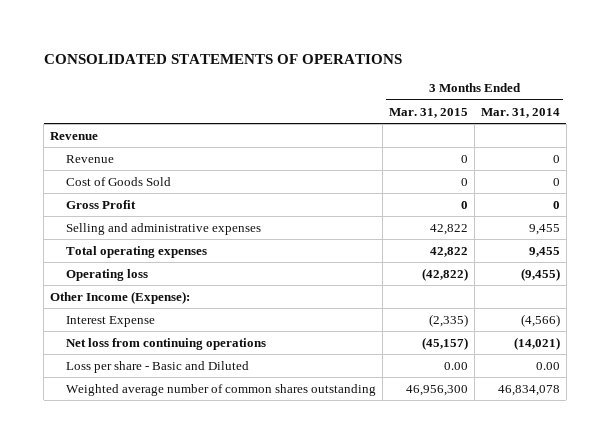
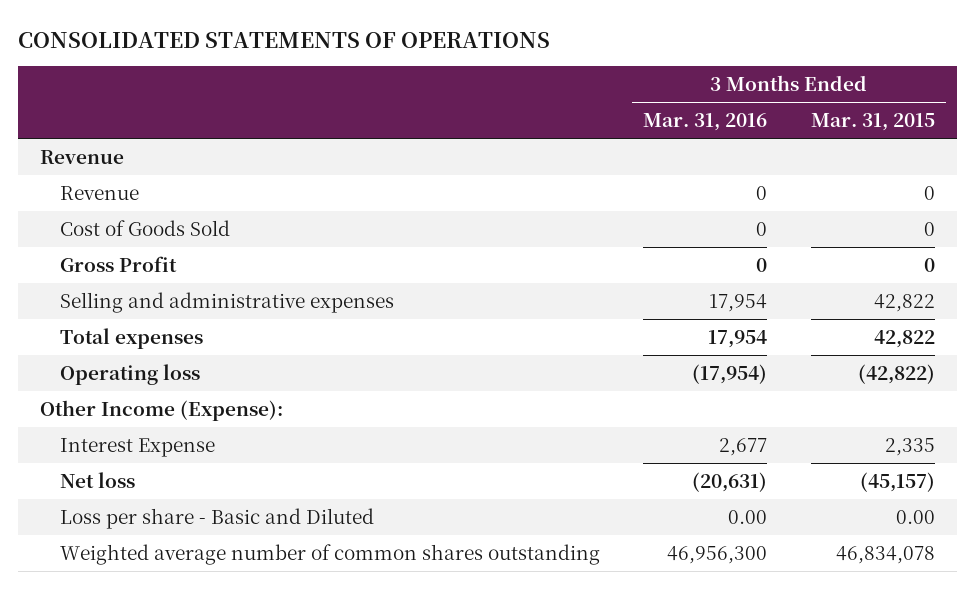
- | 3 Months Ended Mar. 31, 2015 | 3 Months Ended Mar. 31, 2014
+ | 3 Months Ended Mar. 31, 2016 | 3 Months Ended Mar. 31, 2015
- Total operating expenses | 42,822 | 9,455
+ Total expenses | 17,954 | 42,822
- Interest Expense | (2,335) | (4,566)
- Net loss from continuing operations | (45,157) | (14,021)
+ Interest Expense | 2,677 | 2,335
+ Net loss | (20,631) | (45,157)
- Weighted average number of common shares outstanding | 46,956,300 | 46,834,078
+ Weighted average number of common shares outstanding | 46,956,300 | 46,834,078

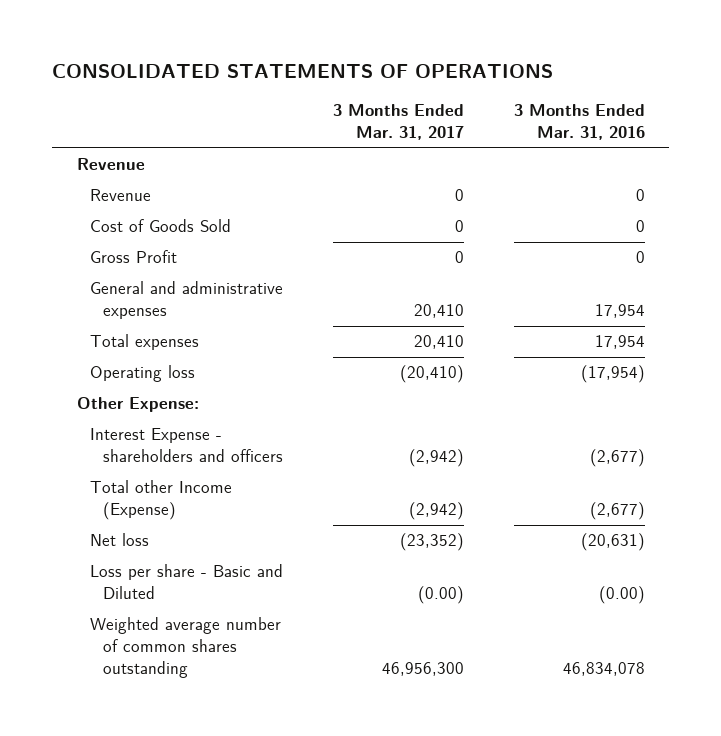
- | 3 Months Ended Mar. 31, 2016 | 3 Months Ended Mar. 31, 2015
+ | 3 Months Ended Mar. 31, 2017 | 3 Months Ended Mar. 31, 2016
- Selling and administrative expenses | 17,954 | 42,822
+ General and administrative expenses | 20,410 | 17,954
- Other Income (Expense):
- Interest Expense | 2,677 | 2,335
+ Other Expense:
+ Interest Expense - shareholders and officers | (2,942) | (2,677)
+ Total other Income (Expense) | (2,942) | (2,677)
- Loss per share - Basic and Diluted | 0.00 | 0.00
- Weighted average number of common shares outstanding | 46,956,300 | 46,834,078
+ Loss per share - Basic and Diluted | (0.00) | (0.00)
+ Weighted average number of common shares outstanding | 46,956,300 | 46,834,078

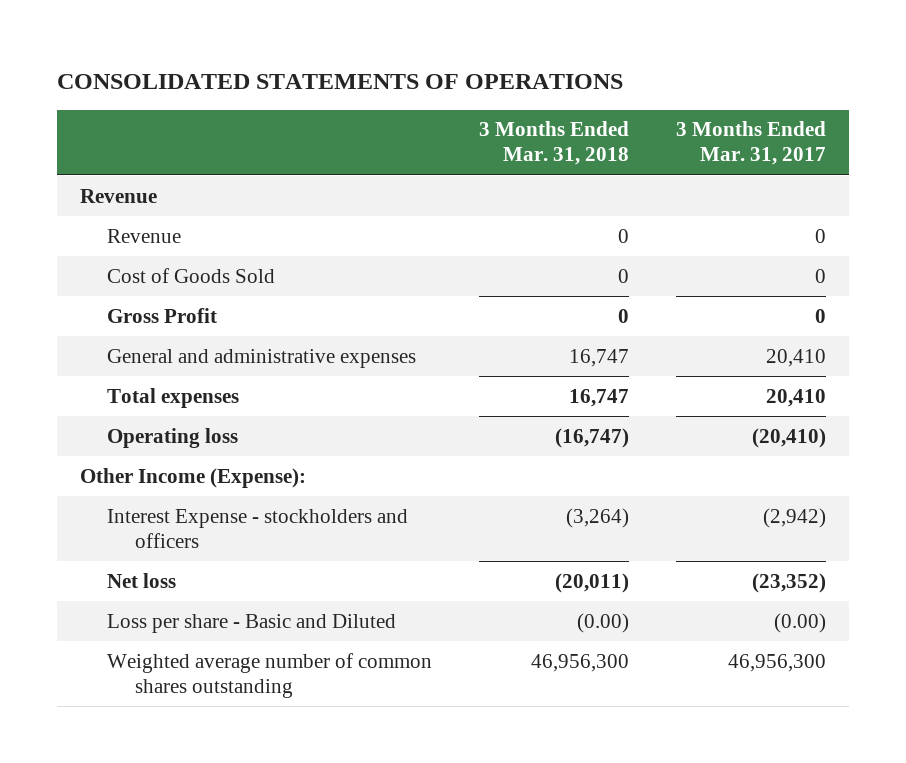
- | 3 Months Ended Mar. 31, 2017 | 3 Months Ended Mar. 31, 2016
+ | 3 Months Ended Mar. 31, 2018 | 3 Months Ended Mar. 31, 2017
- Other Expense:
- Interest Expense - shareholders and officers | (2,942) | (2,677)
- Total other Income (Expense) | (2,942) | (2,677)
+ Other Income (Expense):
+ Interest Expense - stockholders and officers | (3,264) | (2,942)

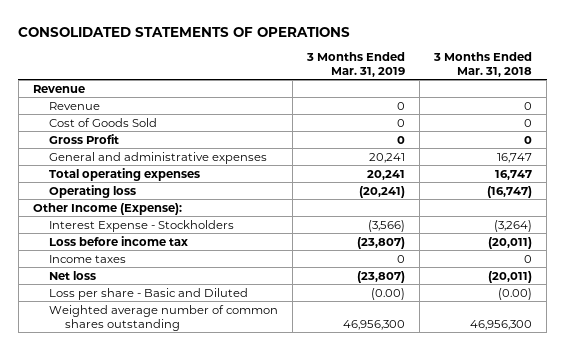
- | 3 Months Ended Mar. 31, 2018 | 3 Months Ended Mar. 31, 2017
+ | 3 Months Ended Mar. 31, 2019 | 3 Months Ended Mar. 31, 2018
- Total expenses | 16,747 | 20,410
+ Total operating expenses | 20,241 | 16,747
- Interest Expense - stockholders and officers | (3,264) | (2,942)
+ Interest Expense - Stockholders | (3,566) | (3,264)
+ Loss before income tax | (23,807) | (20,011)
+ Income taxes | 0 | 0

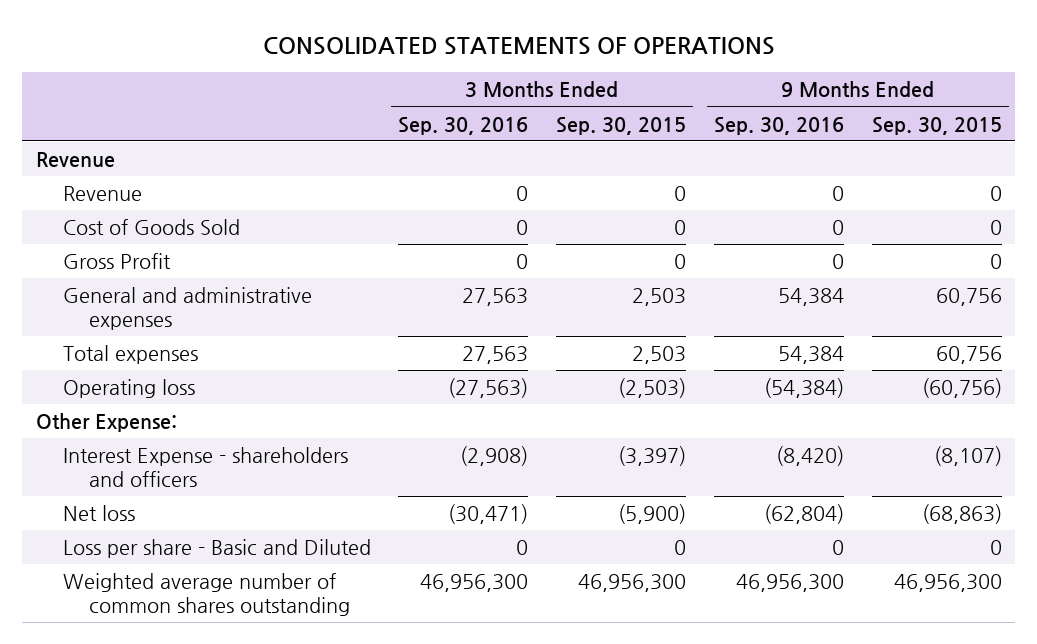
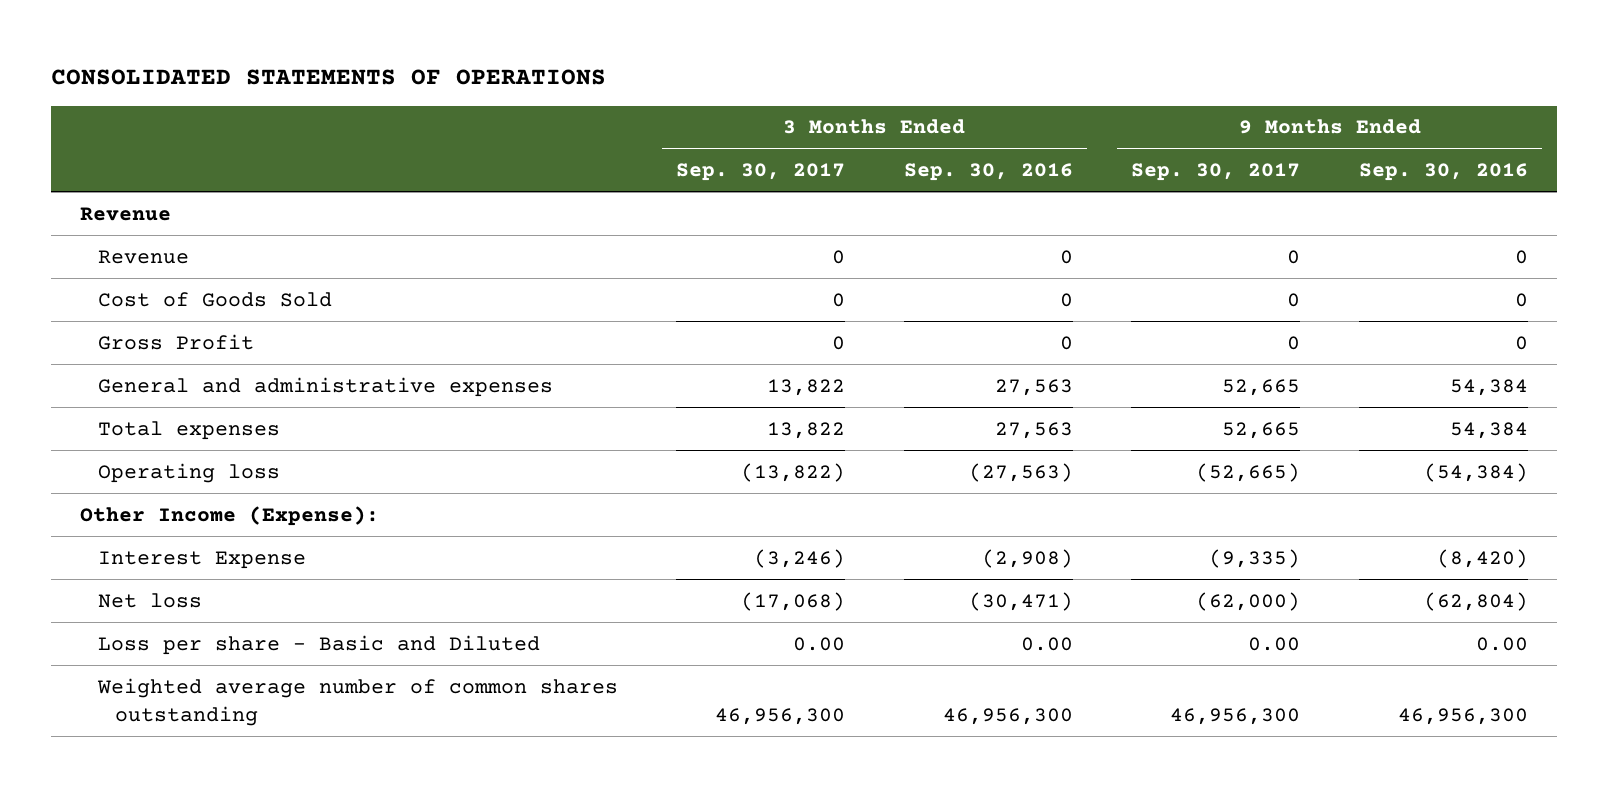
- | 3 Months Ended Sep. 30, 2016 | 3 Months Ended Sep. 30, 2015 | 9 Months Ended Sep. 30, 2016 | 9 Months Ended Sep. 30, 2015
+ | 3 Months Ended Sep. 30, 2017 | 3 Months Ended Sep. 30, 2016 | 9 Months Ended Sep. 30, 2017 | 9 Months Ended Sep. 30, 2016
- Other Expense:
- Interest Expense - shareholders and officers | (2,908) | (3,397) | (8,420) | (8,107)
+ Other Income (Expense):
+ Interest Expense | (3,246) | (2,908) | (9,335) | (8,420)
- Loss per share - Basic and Diluted | 0 | 0 | 0 | 0
+ Loss per share - Basic and Diluted | 0.00 | 0.00 | 0.00 | 0.00

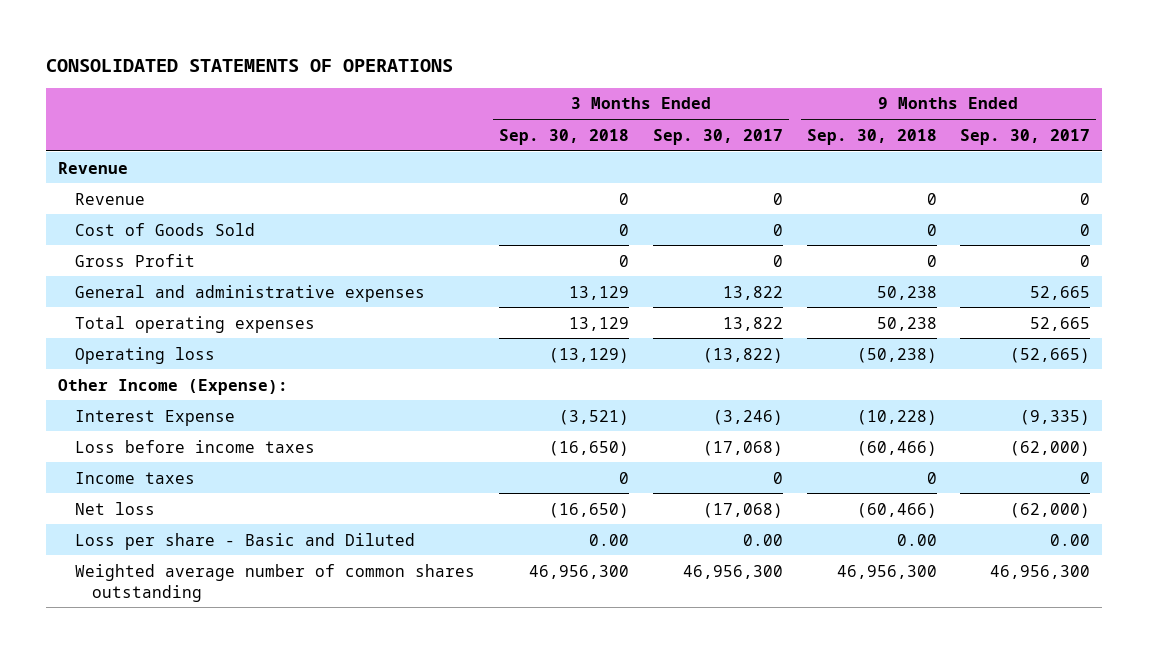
- | 3 Months Ended Sep. 30, 2017 | 3 Months Ended Sep. 30, 2016 | 9 Months Ended Sep. 30, 2017 | 9 Months Ended Sep. 30, 2016
+ | 3 Months Ended Sep. 30, 2018 | 3 Months Ended Sep. 30, 2017 | 9 Months Ended Sep. 30, 2018 | 9 Months Ended Sep. 30, 2017
- Total expenses | 13,822 | 27,563 | 52,665 | 54,384
+ Total operating expenses | 13,129 | 13,822 | 50,238 | 52,665
+ Loss before income taxes | (16,650) | (17,068) | (60,466) | (62,000)
+ Income taxes | 0 | 0 | 0 | 0

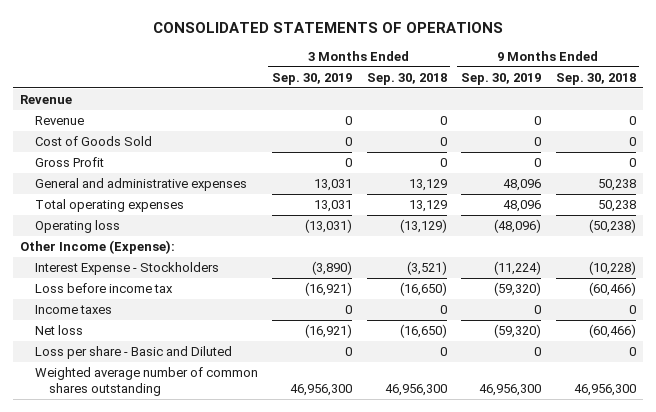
- | 3 Months Ended Sep. 30, 2018 | 3 Months Ended Sep. 30, 2017 | 9 Months Ended Sep. 30, 2018 | 9 Months Ended Sep. 30, 2017
+ | 3 Months Ended Sep. 30, 2019 | 3 Months Ended Sep. 30, 2018 | 9 Months Ended Sep. 30, 2019 | 9 Months Ended Sep. 30, 2018
- Interest Expense | (3,521) | (3,246) | (10,228) | (9,335)
- Loss before income taxes | (16,650) | (17,068) | (60,466) | (62,000)
+ Interest Expense - Stockholders | (3,890) | (3,521) | (11,224) | (10,228)
+ Loss before income tax | (16,921) | (16,650) | (59,320) | (60,466)
- Loss per share - Basic and Diluted | 0.00 | 0.00 | 0.00 | 0.00
+ Loss per share - Basic and Diluted | 0 | 0 | 0 | 0

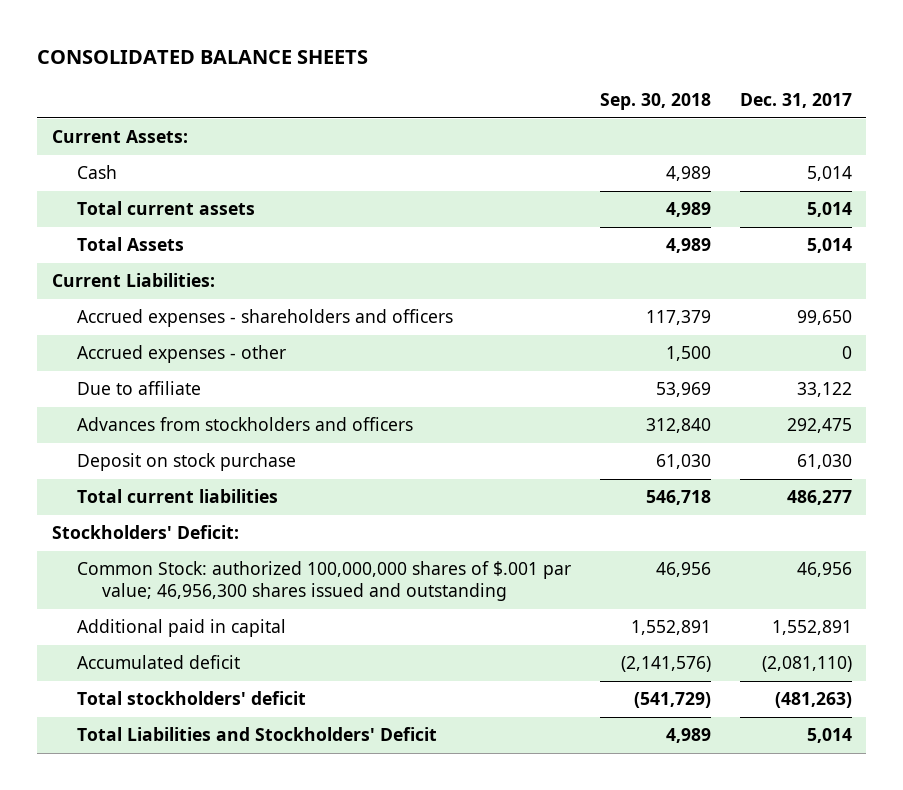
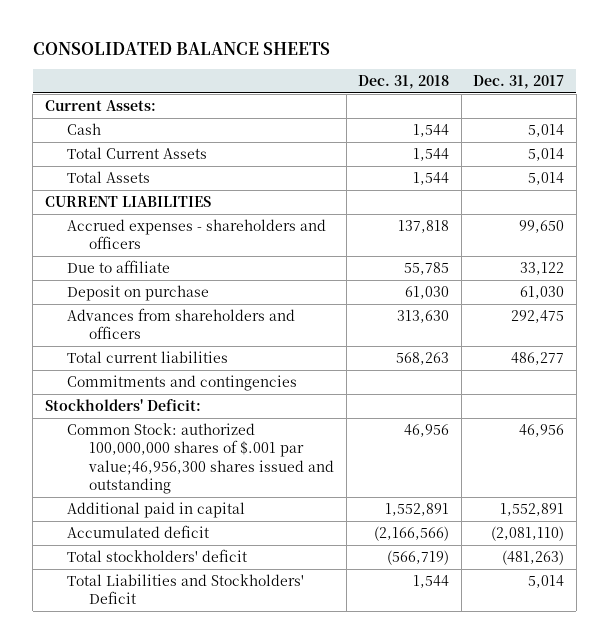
- | Sep. 30, 2018 | Dec. 31, 2017
+ | Dec. 31, 2018 | Dec. 31, 2017
- Total current assets | 4,989 | 5,014
+ Total Current Assets | 1,544 | 5,014
- Current Liabilities:
+ CURRENT LIABILITIES
- Accrued expenses - other | 1,500 | 0
- Advances from stockholders and officers | 312,840 | 292,475
- Deposit on stock purchase | 61,030 | 61,030
+ Deposit on purchase | 61,030 | 61,030
+ Advances from shareholders and officers | 313,630 | 292,475
+ Commitments and contingencies
- Common Stock: authorized 100,000,000 shares of $.001 par value; 46,956,300 shares issued and outstanding | 46,956 | 46,956
+ Common Stock: authorized 100,000,000 shares of $.001 par value;46,956,300 shares issued and outstanding | 46,956 | 46,956

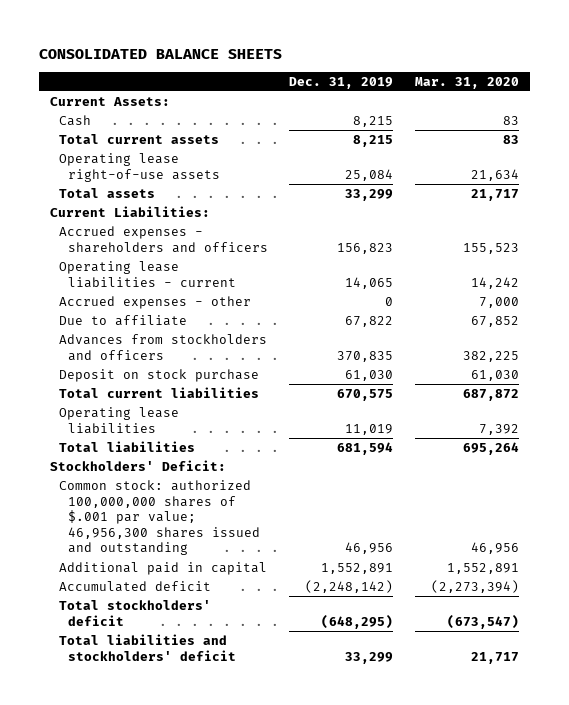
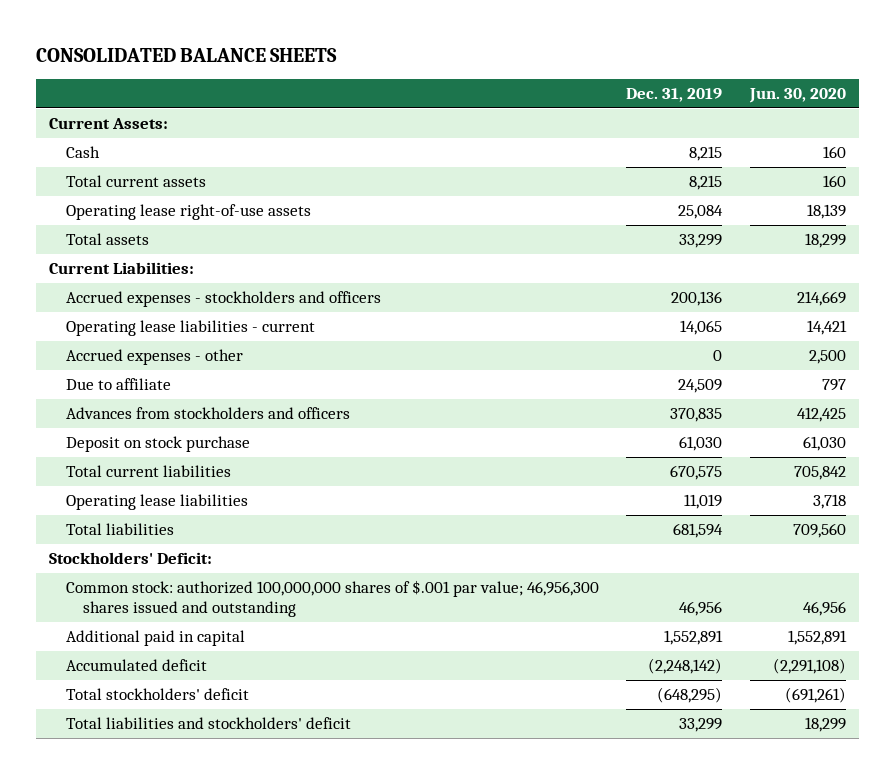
- | Dec. 31, 2019 | Mar. 31, 2020
+ | Dec. 31, 2019 | Jun. 30, 2020
- Accrued expenses - shareholders and officers | 156,823 | 155,523
+ Accrued expenses - stockholders and officers | 200,136 | 214,669
- Due to affiliate | 67,822 | 67,852
+ Due to affiliate | 24,509 | 797

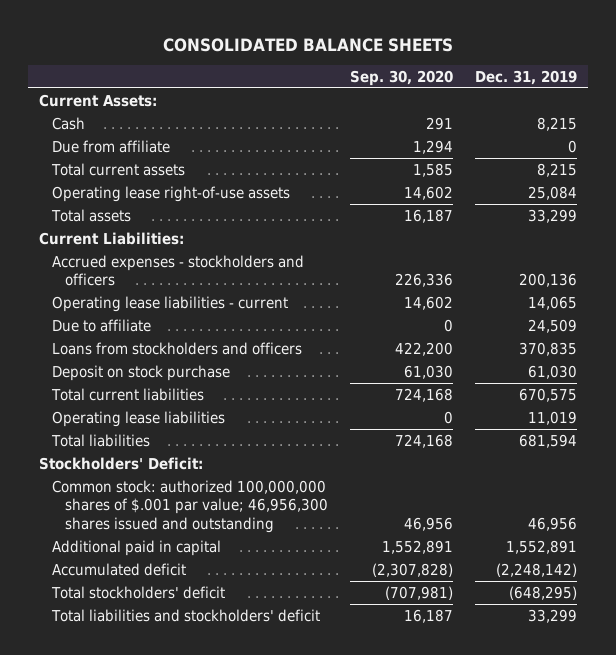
- | Dec. 31, 2019 | Jun. 30, 2020
+ | Sep. 30, 2020 | Dec. 31, 2019
+ Due from affiliate | 1,294 | 0
- Accrued expenses - other | 0 | 2,500
- Advances from stockholders and officers | 370,835 | 412,425
+ Loans from stockholders and officers | 422,200 | 370,835

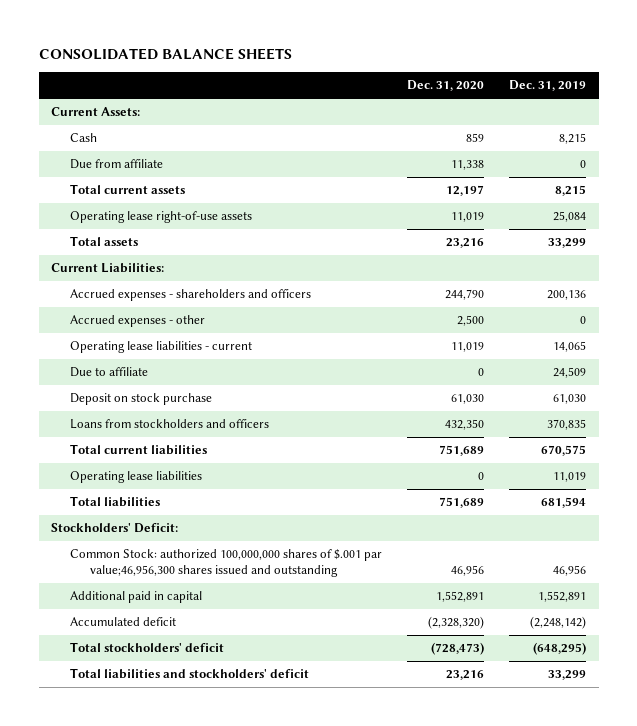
- | Sep. 30, 2020 | Dec. 31, 2019
+ | Dec. 31, 2020 | Dec. 31, 2019
- Accrued expenses - stockholders and officers | 226,336 | 200,136
+ Accrued expenses - shareholders and officers | 244,790 | 200,136
+ Accrued expenses - other | 2,500 | 0
moved down: Loans from stockholders and officers | 432,350 | 370,835
- Common stock: authorized 100,000,000 shares of $.001 par value; 46,956,300 shares issued and outstanding | 46,956 | 46,956
+ Common Stock: authorized 100,000,000 shares of $.001 par value;46,956,300 shares issued and outstanding | 46,956 | 46,956

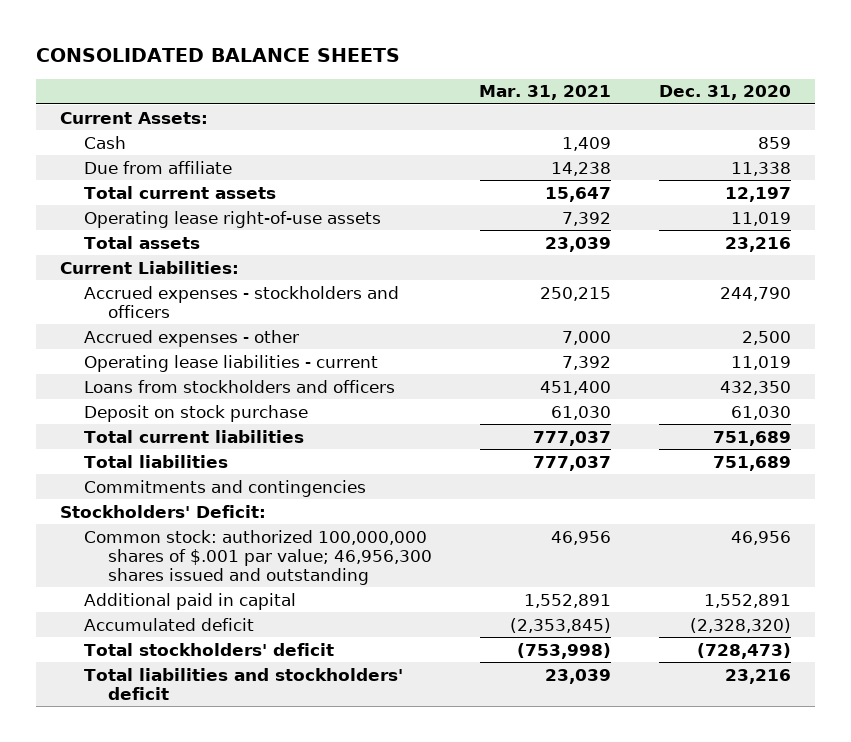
- | Dec. 31, 2020 | Dec. 31, 2019
+ | Mar. 31, 2021 | Dec. 31, 2020
- Accrued expenses - shareholders and officers | 244,790 | 200,136
+ Accrued expenses - stockholders and officers | 250,215 | 244,790
- Due to affiliate | 0 | 24,509
moved down: Deposit on stock purchase | 61,030 | 61,030
- Operating lease liabilities | 0 | 11,019
+ Commitments and contingencies
- Common Stock: authorized 100,000,000 shares of $.001 par value;46,956,300 shares issued and outstanding | 46,956 | 46,956
+ Common stock: authorized 100,000,000 shares of $.001 par value; 46,956,300 shares issued and outstanding | 46,956 | 46,956

